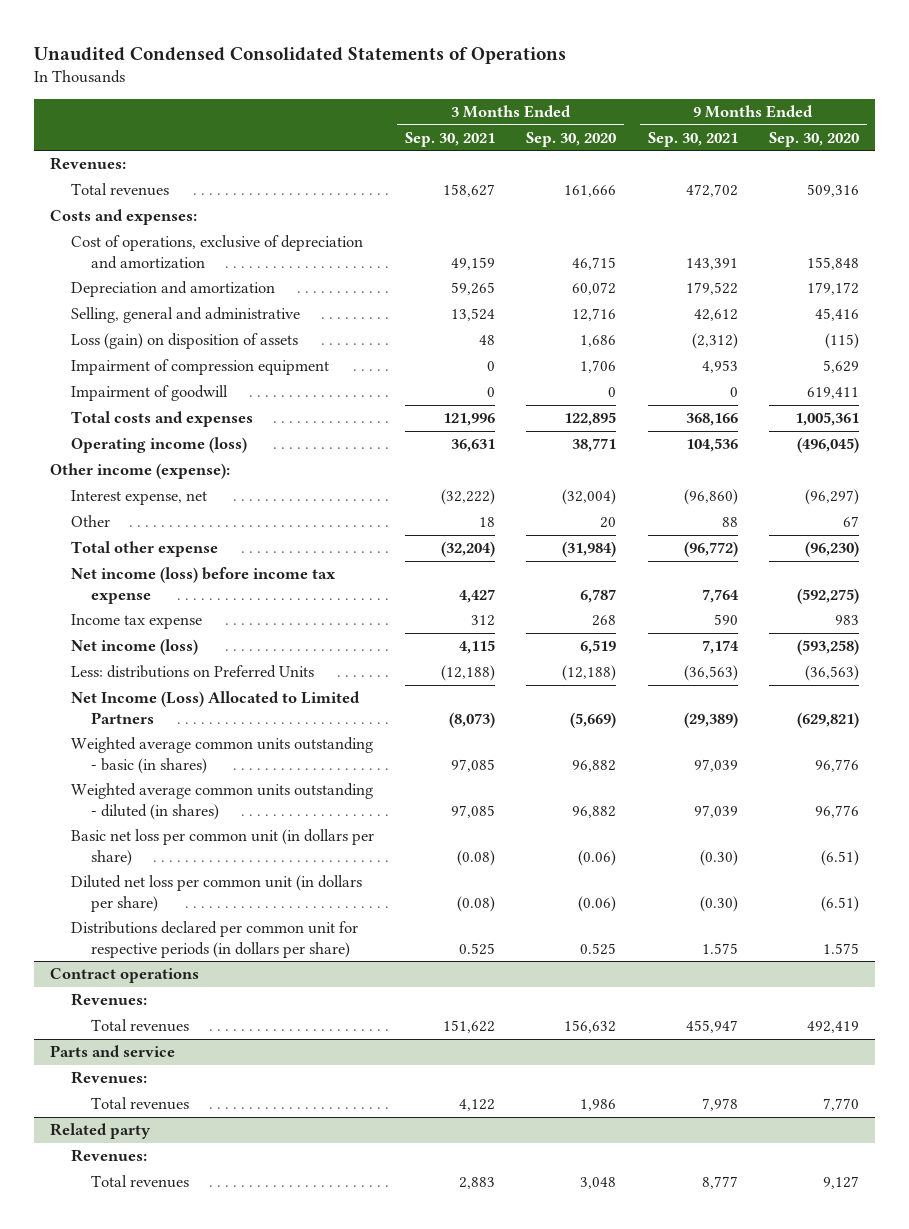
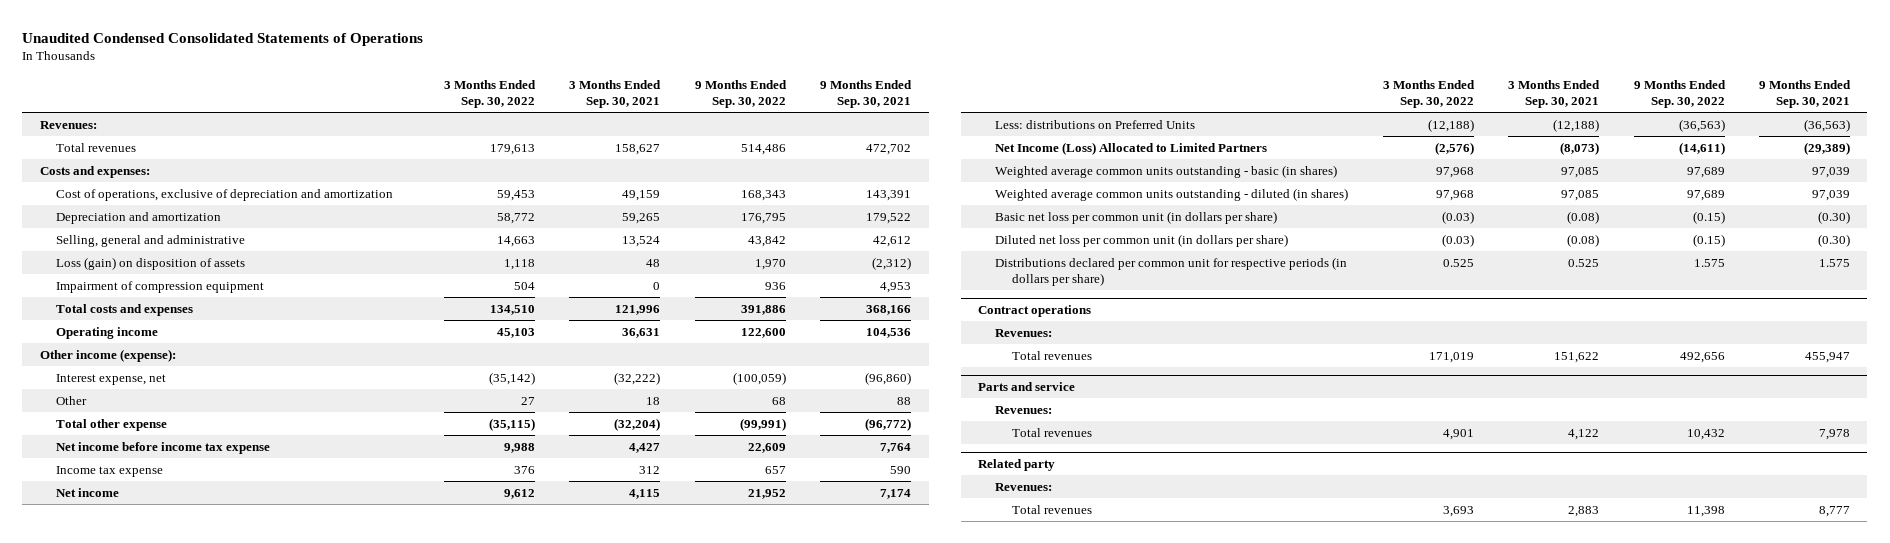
- | 3 Months Ended Sep. 30, 2021 | 3 Months Ended Sep. 30, 2020 | 9 Months Ended Sep. 30, 2021 | 9 Months Ended Sep. 30, 2020
+ | 3 Months Ended Sep. 30, 2022 | 3 Months Ended Sep. 30, 2021 | 9 Months Ended Sep. 30, 2022 | 9 Months Ended Sep. 30, 2021
- Impairment of goodwill | 0 | 0 | 0 | 619,411
- Operating income (loss) | 36,631 | 38,771 | 104,536 | (496,045)
+ Operating income | 45,103 | 36,631 | 122,600 | 104,536
- Net income (loss) before income tax expense | 4,427 | 6,787 | 7,764 | (592,275)
+ Net income before income tax expense | 9,988 | 4,427 | 22,609 | 7,764
- Net income (loss) | 4,115 | 6,519 | 7,174 | (593,258)
+ Net income | 9,612 | 4,115 | 21,952 | 7,174

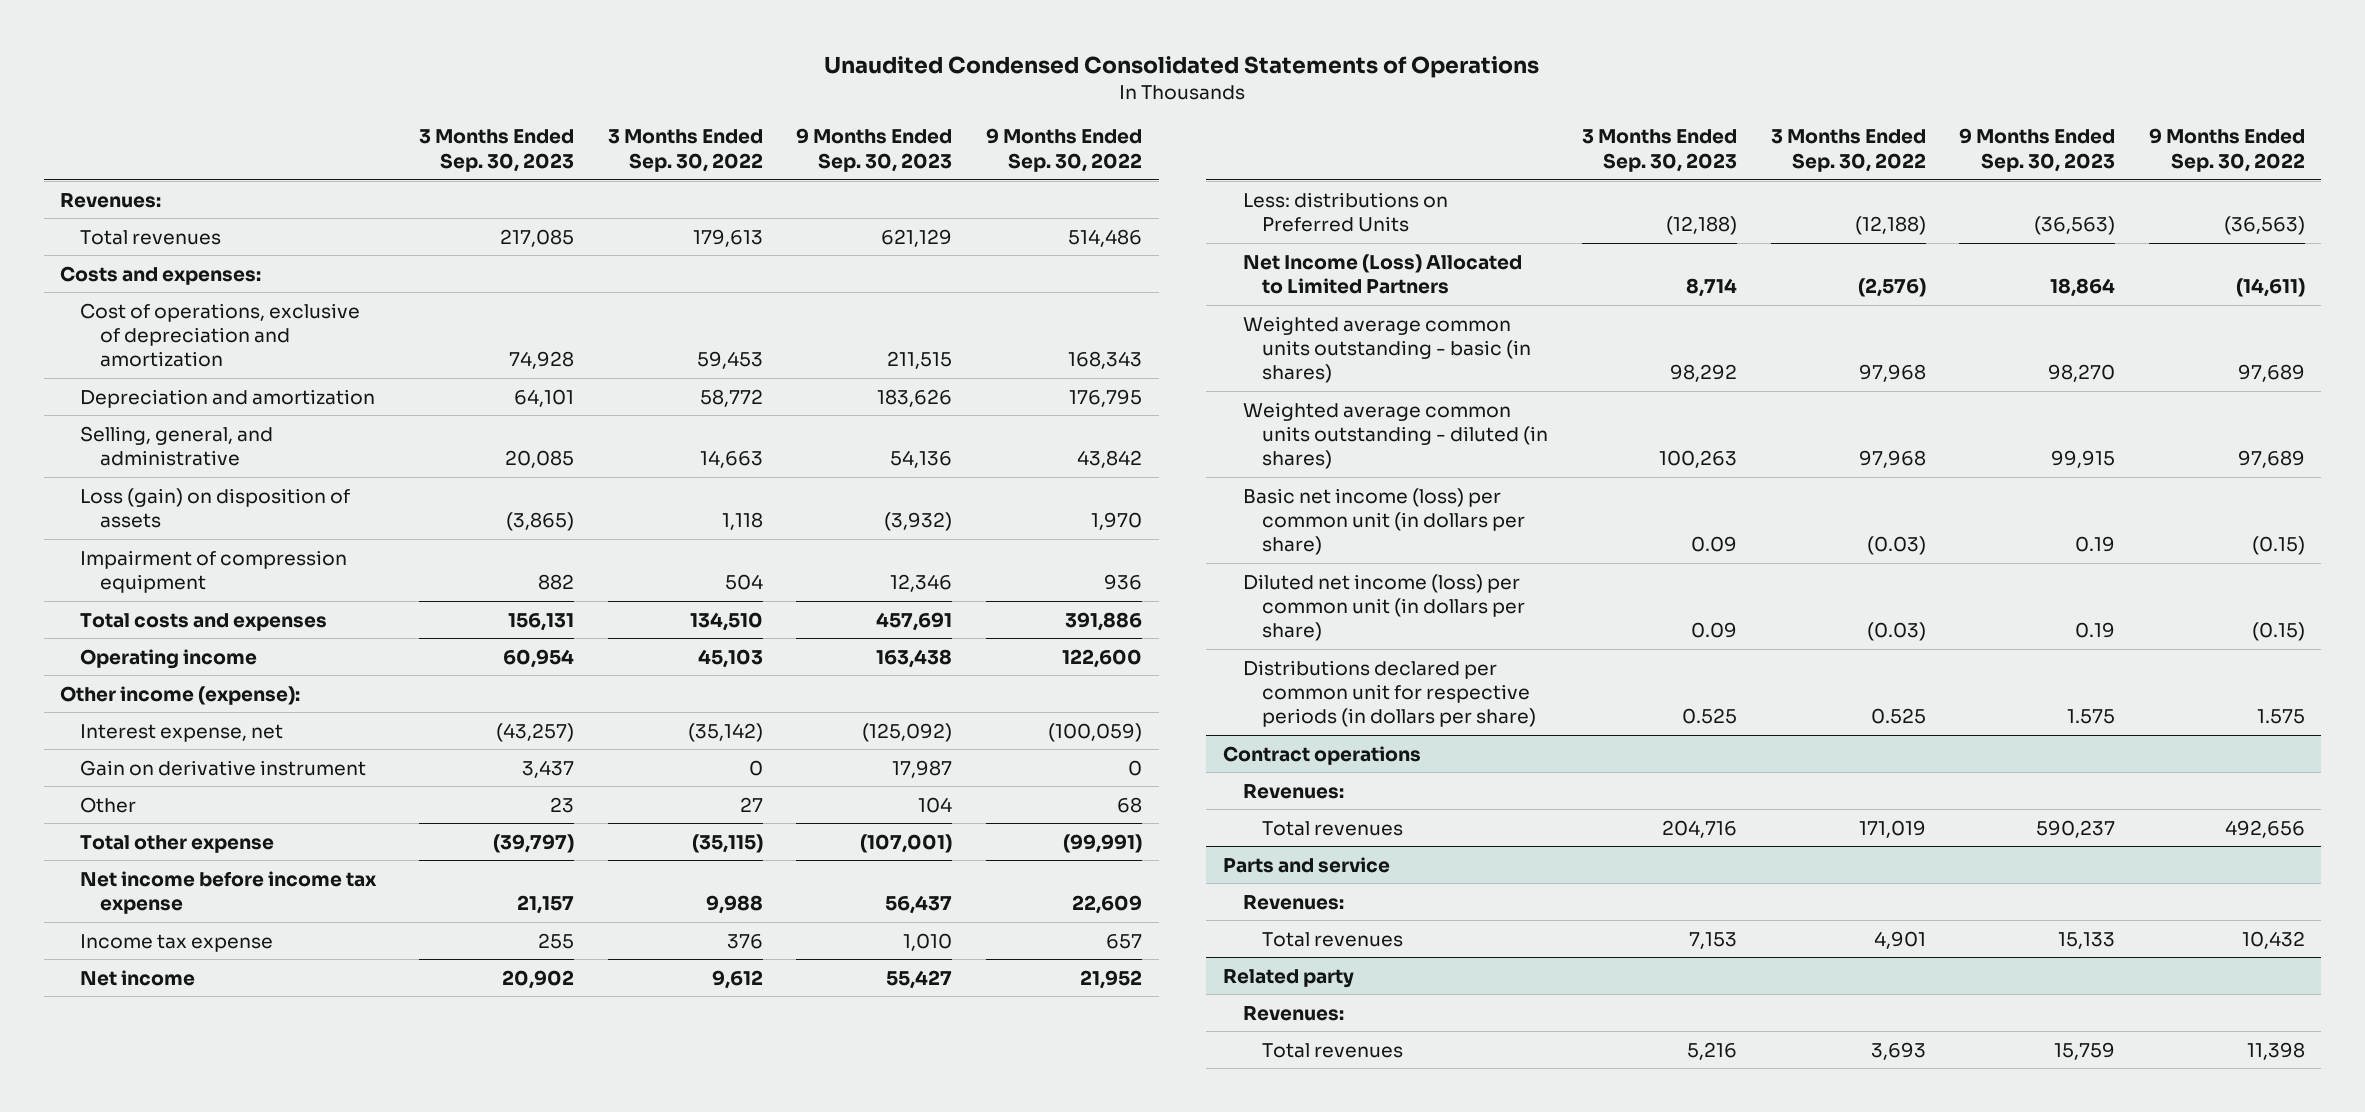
- | 3 Months Ended Sep. 30, 2022 | 3 Months Ended Sep. 30, 2021 | 9 Months Ended Sep. 30, 2022 | 9 Months Ended Sep. 30, 2021
+ | 3 Months Ended Sep. 30, 2023 | 3 Months Ended Sep. 30, 2022 | 9 Months Ended Sep. 30, 2023 | 9 Months Ended Sep. 30, 2022
- Selling, general and administrative | 14,663 | 13,524 | 43,842 | 42,612
+ Selling, general, and administrative | 20,085 | 14,663 | 54,136 | 43,842
+ Gain on derivative instrument | 3,437 | 0 | 17,987 | 0
- Basic net loss per common unit (in dollars per share) | (0.03) | (0.08) | (0.15) | (0.30)
- Diluted net loss per common unit (in dollars per share) | (0.03) | (0.08) | (0.15) | (0.30)
+ Basic net income (loss) per common unit (in dollars per share) | 0.09 | (0.03) | 0.19 | (0.15)
+ Diluted net income (loss) per common unit (in dollars per share) | 0.09 | (0.03) | 0.19 | (0.15)

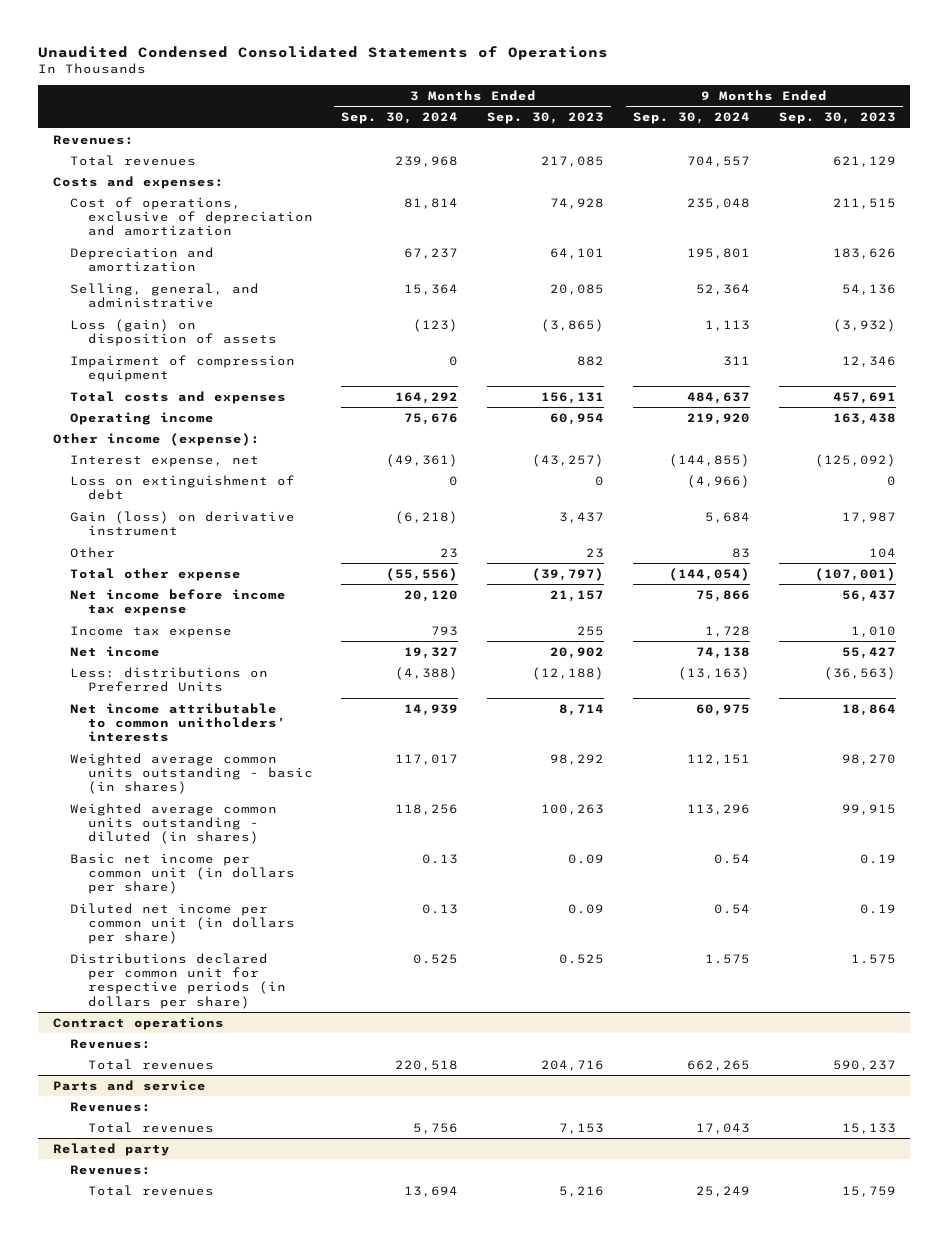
- | 3 Months Ended Sep. 30, 2023 | 3 Months Ended Sep. 30, 2022 | 9 Months Ended Sep. 30, 2023 | 9 Months Ended Sep. 30, 2022
+ | 3 Months Ended Sep. 30, 2024 | 3 Months Ended Sep. 30, 2023 | 9 Months Ended Sep. 30, 2024 | 9 Months Ended Sep. 30, 2023
- Gain on derivative instrument | 3,437 | 0 | 17,987 | 0
+ Loss on extinguishment of debt | 0 | 0 | (4,966) | 0
+ Gain (loss) on derivative instrument | (6,218) | 3,437 | 5,684 | 17,987
- Net Income (Loss) Allocated to Limited Partners | 8,714 | (2,576) | 18,864 | (14,611)
+ Net income attributable to common unitholders' interests | 14,939 | 8,714 | 60,975 | 18,864
- Basic net income (loss) per common unit (in dollars per share) | 0.09 | (0.03) | 0.19 | (0.15)
- Diluted net income (loss) per common unit (in dollars per share) | 0.09 | (0.03) | 0.19 | (0.15)
+ Basic net income per common unit (in dollars per share) | 0.13 | 0.09 | 0.54 | 0.19
+ Diluted net income per common unit (in dollars per share) | 0.13 | 0.09 | 0.54 | 0.19

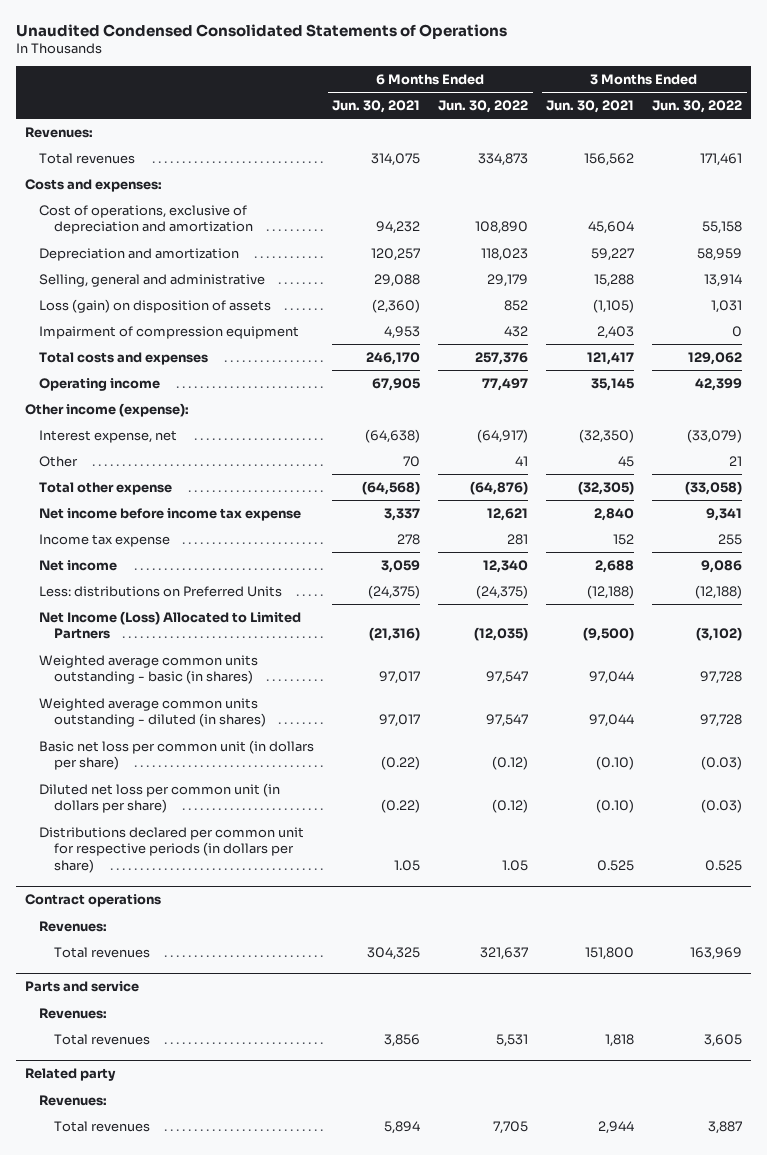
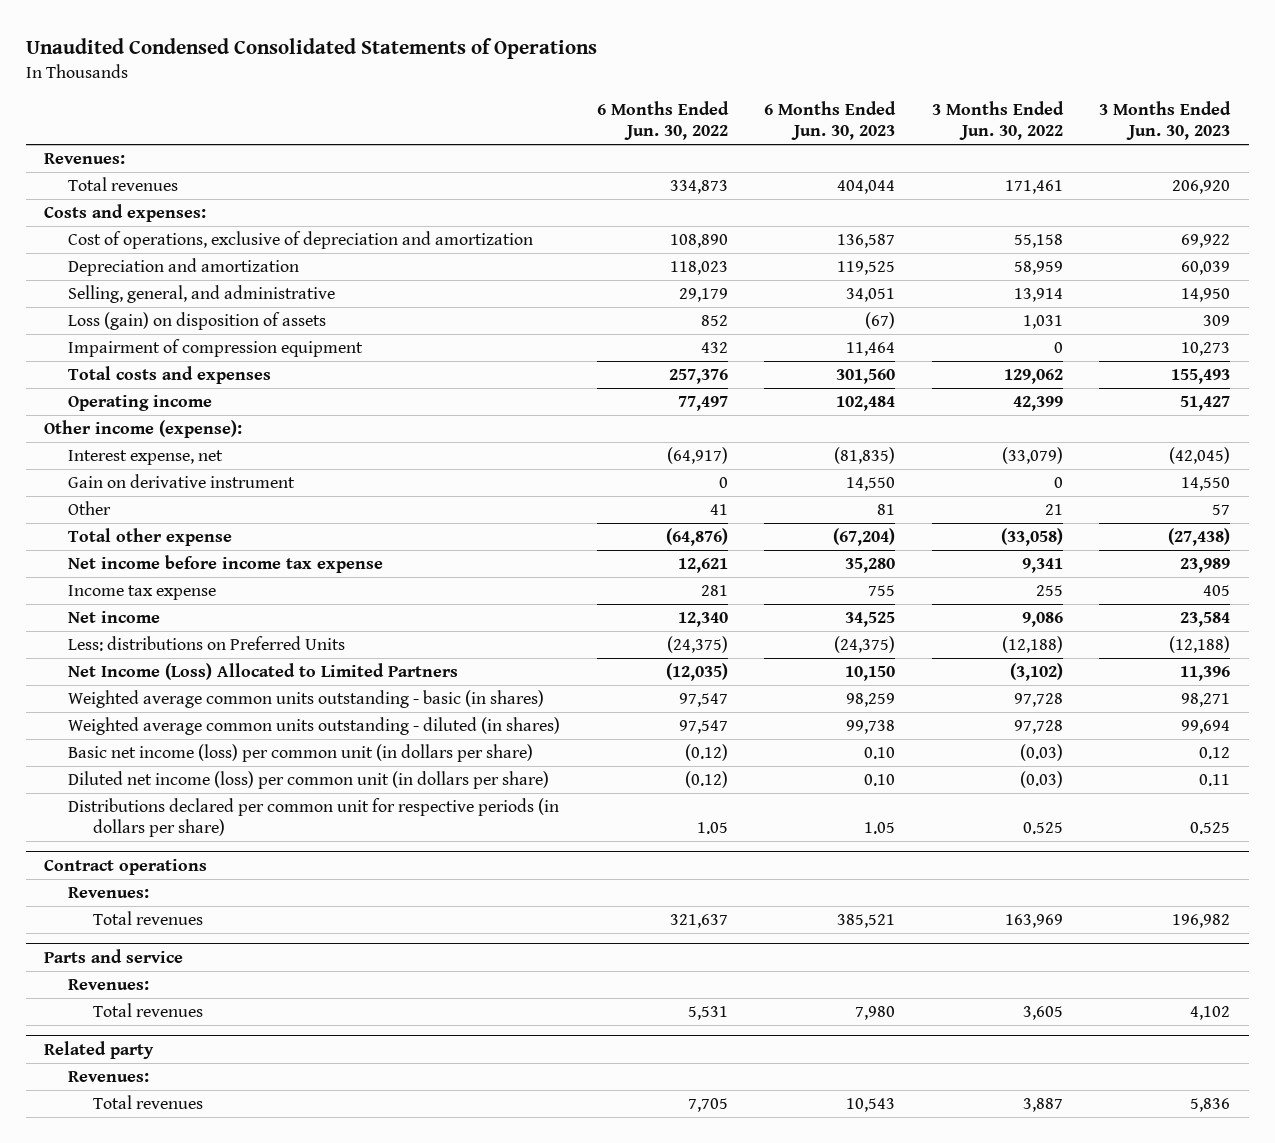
- | 6 Months Ended Jun. 30, 2021 | 6 Months Ended Jun. 30, 2022 | 3 Months Ended Jun. 30, 2021 | 3 Months Ended Jun. 30, 2022
+ | 6 Months Ended Jun. 30, 2022 | 6 Months Ended Jun. 30, 2023 | 3 Months Ended Jun. 30, 2022 | 3 Months Ended Jun. 30, 2023
- Selling, general and administrative | 29,088 | 29,179 | 15,288 | 13,914
+ Selling, general, and administrative | 29,179 | 34,051 | 13,914 | 14,950
+ Gain on derivative instrument | 0 | 14,550 | 0 | 14,550
- Basic net loss per common unit (in dollars per share) | (0.22) | (0.12) | (0.10) | (0.03)
- Diluted net loss per common unit (in dollars per share) | (0.22) | (0.12) | (0.10) | (0.03)
+ Basic net income (loss) per common unit (in dollars per share) | (0.12) | 0.10 | (0.03) | 0.12
+ Diluted net income (loss) per common unit (in dollars per share) | (0.12) | 0.10 | (0.03) | 0.11

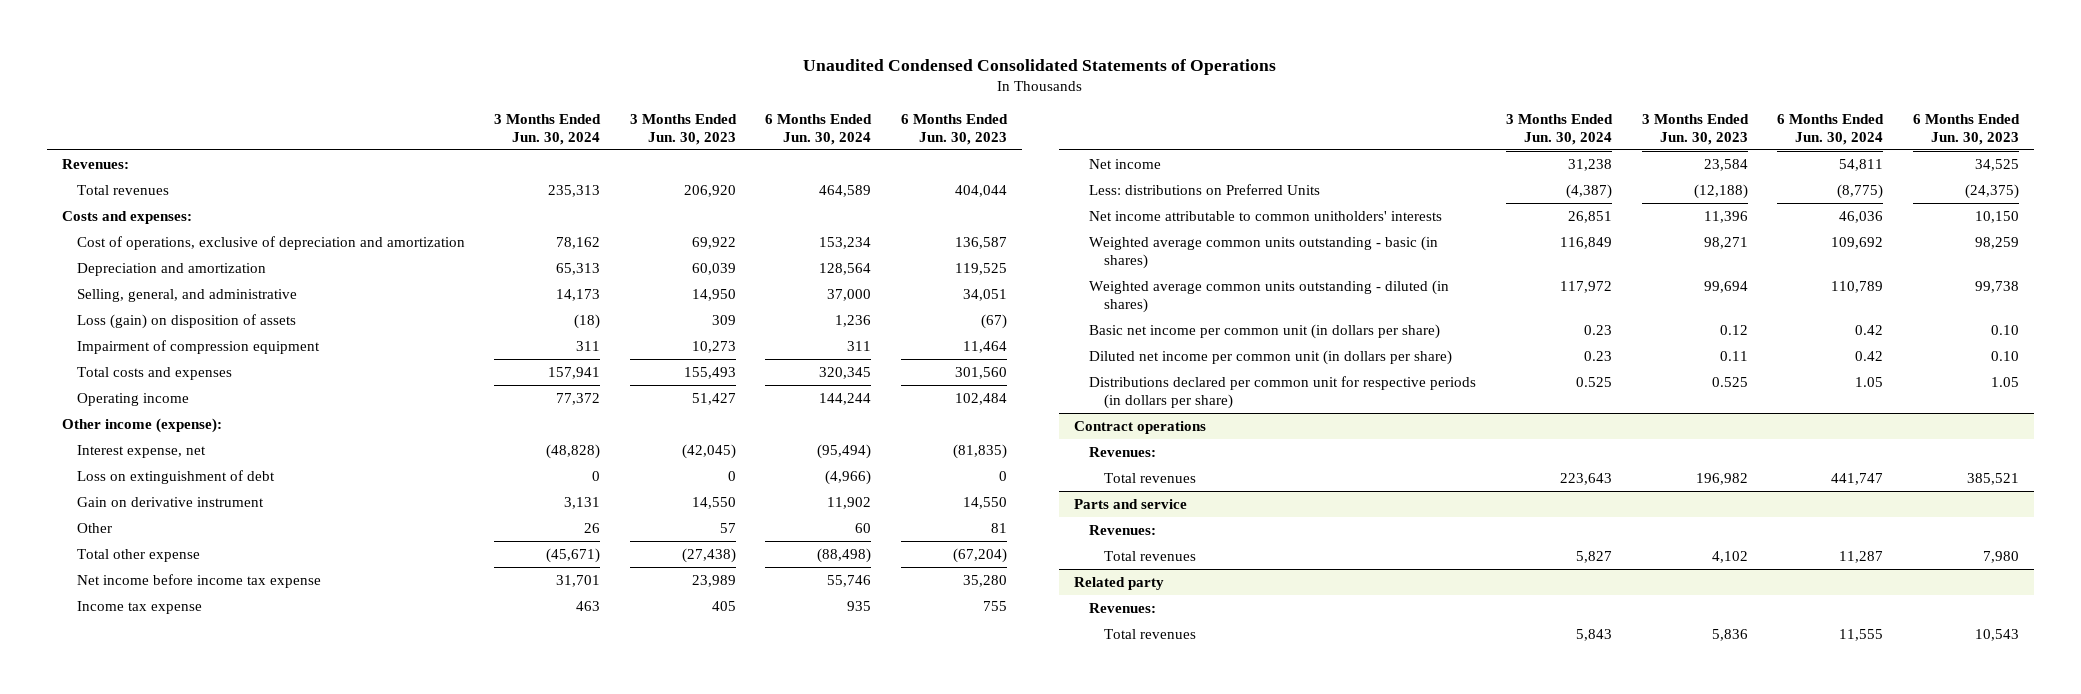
- | 6 Months Ended Jun. 30, 2022 | 6 Months Ended Jun. 30, 2023 | 3 Months Ended Jun. 30, 2022 | 3 Months Ended Jun. 30, 2023
+ | 3 Months Ended Jun. 30, 2024 | 3 Months Ended Jun. 30, 2023 | 6 Months Ended Jun. 30, 2024 | 6 Months Ended Jun. 30, 2023
+ Loss on extinguishment of debt | 0 | 0 | (4,966) | 0
- Net Income (Loss) Allocated to Limited Partners | (12,035) | 10,150 | (3,102) | 11,396
+ Net income attributable to common unitholders' interests | 26,851 | 11,396 | 46,036 | 10,150
- Basic net income (loss) per common unit (in dollars per share) | (0.12) | 0.10 | (0.03) | 0.12
- Diluted net income (loss) per common unit (in dollars per share) | (0.12) | 0.10 | (0.03) | 0.11
+ Basic net income per common unit (in dollars per share) | 0.23 | 0.12 | 0.42 | 0.10
+ Diluted net income per common unit (in dollars per share) | 0.23 | 0.11 | 0.42 | 0.10

